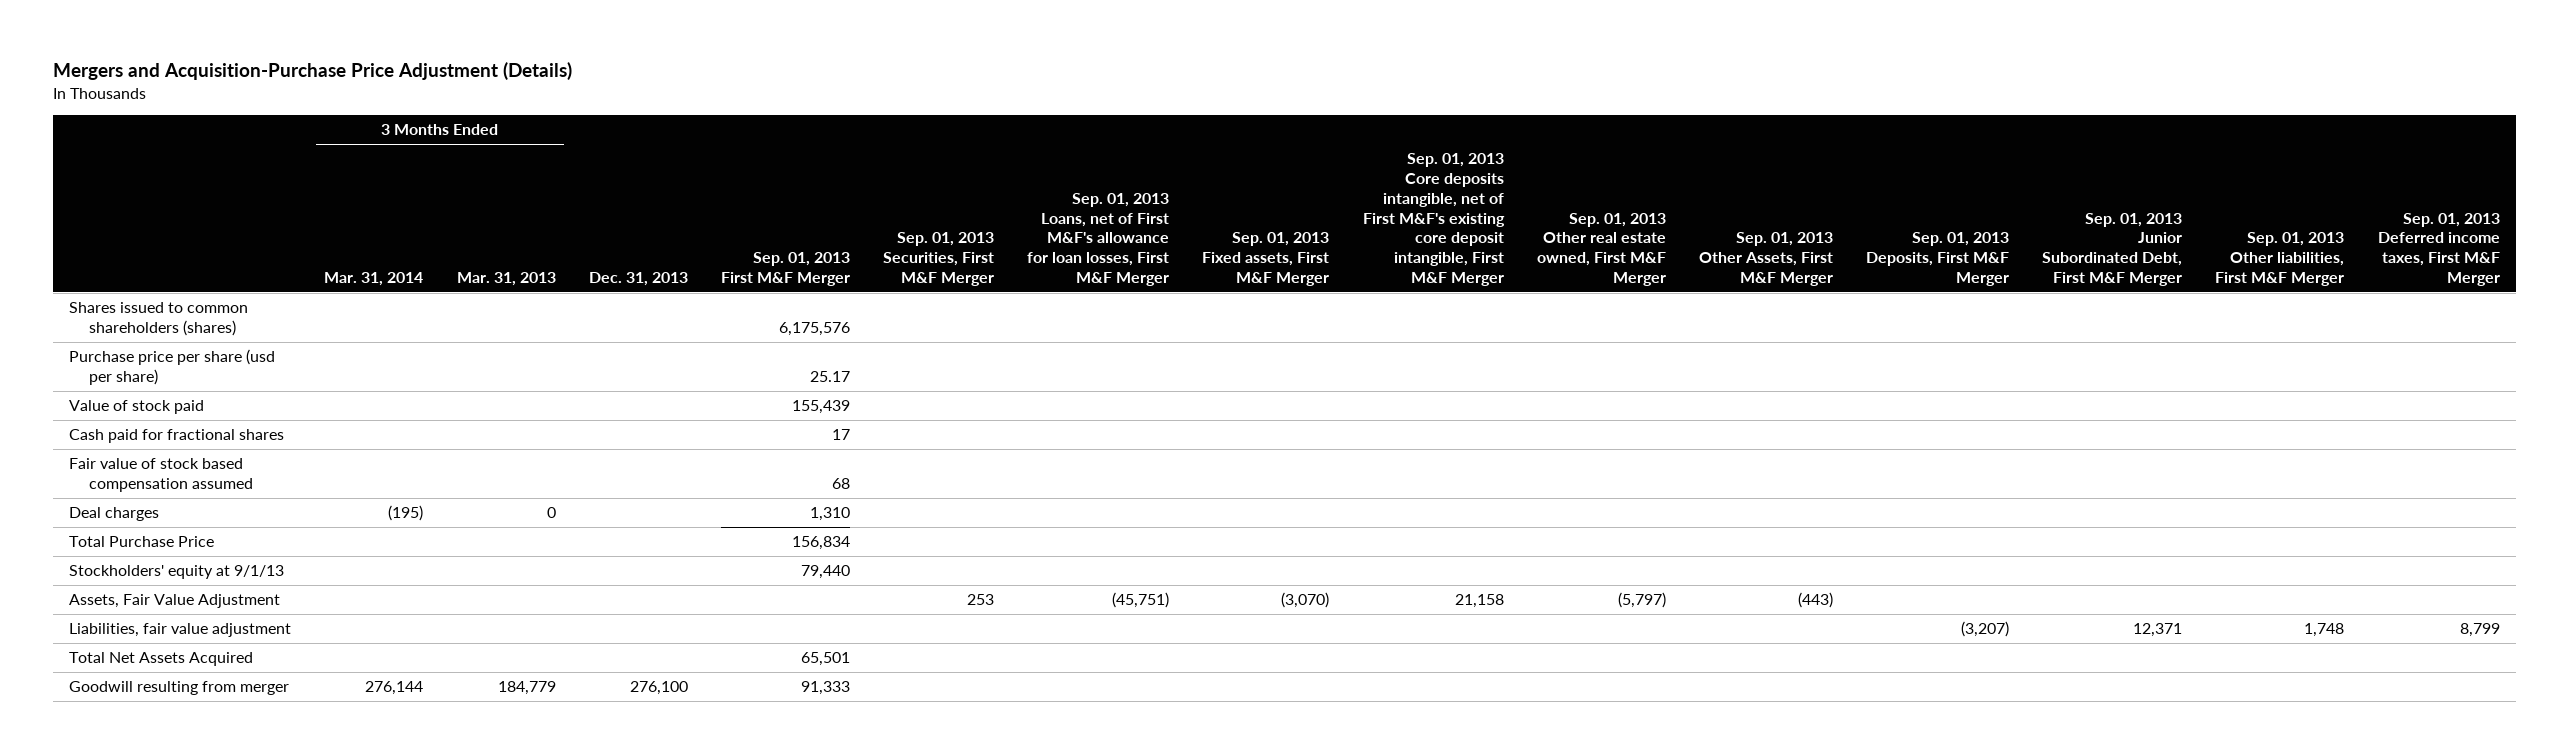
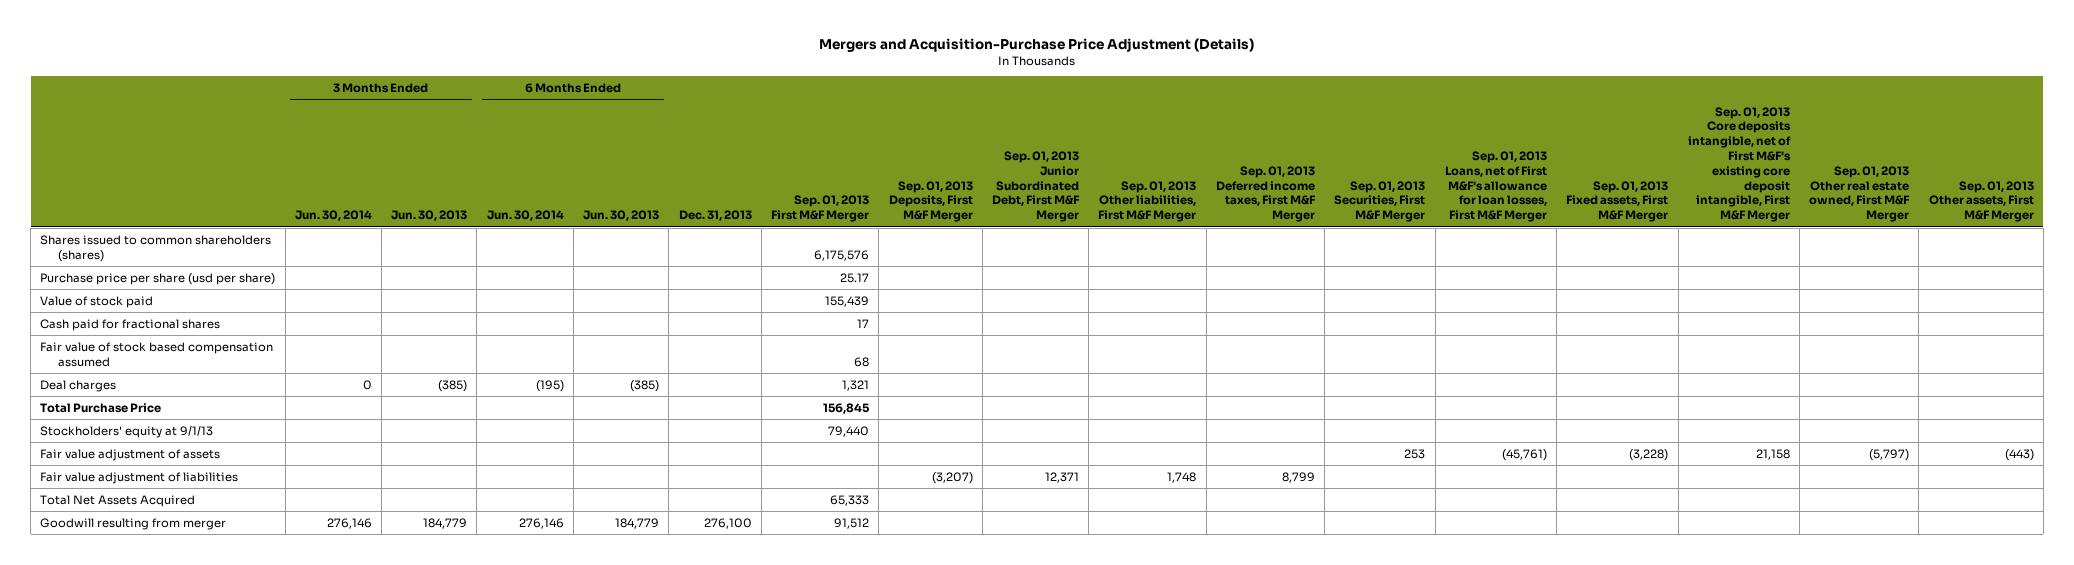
- | 3 Months Ended Mar. 31, 2014 | 3 Months Ended Mar. 31, 2013 | Dec. 31, 2013 | Sep. 01, 2013 First M&F Merger | Sep. 01, 2013 Securities, First M&F Merger | Sep. 01, 2013 Loans, net of First M&F's allowance for loan losses, First M&F Merger | Sep. 01, 2013 Fixed assets, First M&F Merger | Sep. 01, 2013 Core deposits intangible, net of First M&F's existing core deposit intangible, First M&F Merger | Sep. 01, 2013 Other real estate owned, First M&F Merger | Sep. 01, 2013 Other Assets, First M&F Merger | Sep. 01, 2013 Deposits, First M&F Merger | Sep. 01, 2013 Junior Subordinated Debt, First M&F Merger | Sep. 01, 2013 Other liabilities, First M&F Merger | Sep. 01, 2013 Deferred income taxes, First M&F Merger
+ | 3 Months Ended Jun. 30, 2014 | 3 Months Ended Jun. 30, 2013 | 6 Months Ended Jun. 30, 2014 | 6 Months Ended Jun. 30, 2013 | Dec. 31, 2013 | Sep. 01, 2013 First M&F Merger | Sep. 01, 2013 Deposits, First M&F Merger | Sep. 01, 2013 Junior Subordinated Debt, First M&F Merger | Sep. 01, 2013 Other liabilities, First M&F Merger | Sep. 01, 2013 Deferred income taxes, First M&F Merger | Sep. 01, 2013 Securities, First M&F Merger | Sep. 01, 2013 Loans, net of First M&F's allowance for loan losses, First M&F Merger | Sep. 01, 2013 Fixed assets, First M&F Merger | Sep. 01, 2013 Core deposits intangible, net of First M&F's existing core deposit intangible, First M&F Merger | Sep. 01, 2013 Other real estate owned, First M&F Merger | Sep. 01, 2013 Other assets, First M&F Merger
- Deal charges | (195) | 0 | | 1,310 | | | | | | | | | |
- Total Purchase Price | | | | 156,834 | | | | | | | | | |
+ Deal charges | 0 | (385) | (195) | (385) | | 1,321 | | | | | | | | | |
+ Total Purchase Price | | | | | | 156,845 | | | | | | | | | |
- Assets, Fair Value Adjustment | | | | | 253 | (45,751) | (3,070) | 21,158 | (5,797) | (443) | | | |
- Liabilities, fair value adjustment | | | | | | | | | | | (3,207) | 12,371 | 1,748 | 8,799
- Total Net Assets Acquired | | | | 65,501 | | | | | | | | | |
- Goodwill resulting from merger | 276,144 | 184,779 | 276,100 | 91,333 | | | | | | | | | |
+ Fair value adjustment of assets | | | | | | | | | | | 253 | (45,761) | (3,228) | 21,158 | (5,797) | (443)
+ Fair value adjustment of liabilities | | | | | | | (3,207) | 12,371 | 1,748 | 8,799 | | | | | |
+ Total Net Assets Acquired | | | | | | 65,333 | | | | | | | | | |
+ Goodwill resulting from merger | 276,146 | 184,779 | 276,146 | 184,779 | 276,100 | 91,512 | | | | | | | | | |

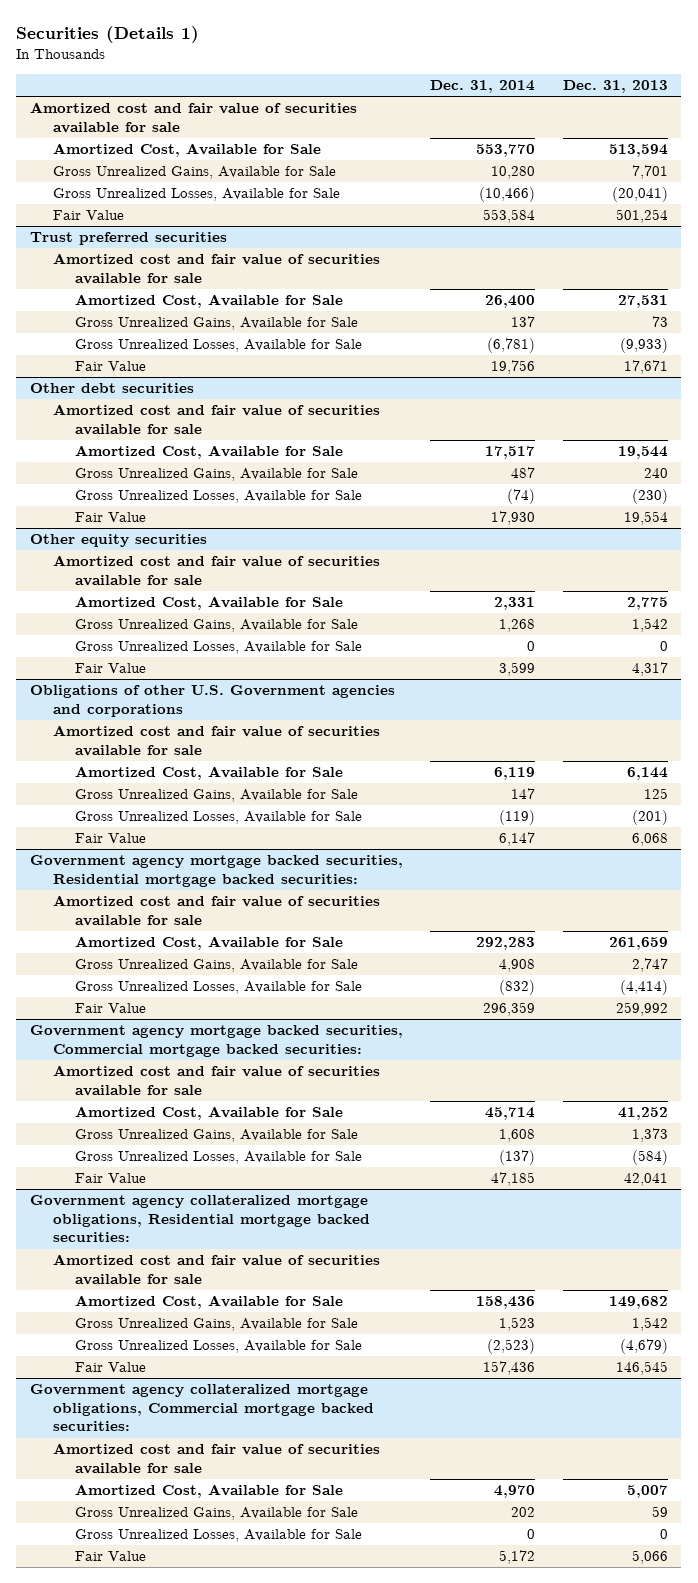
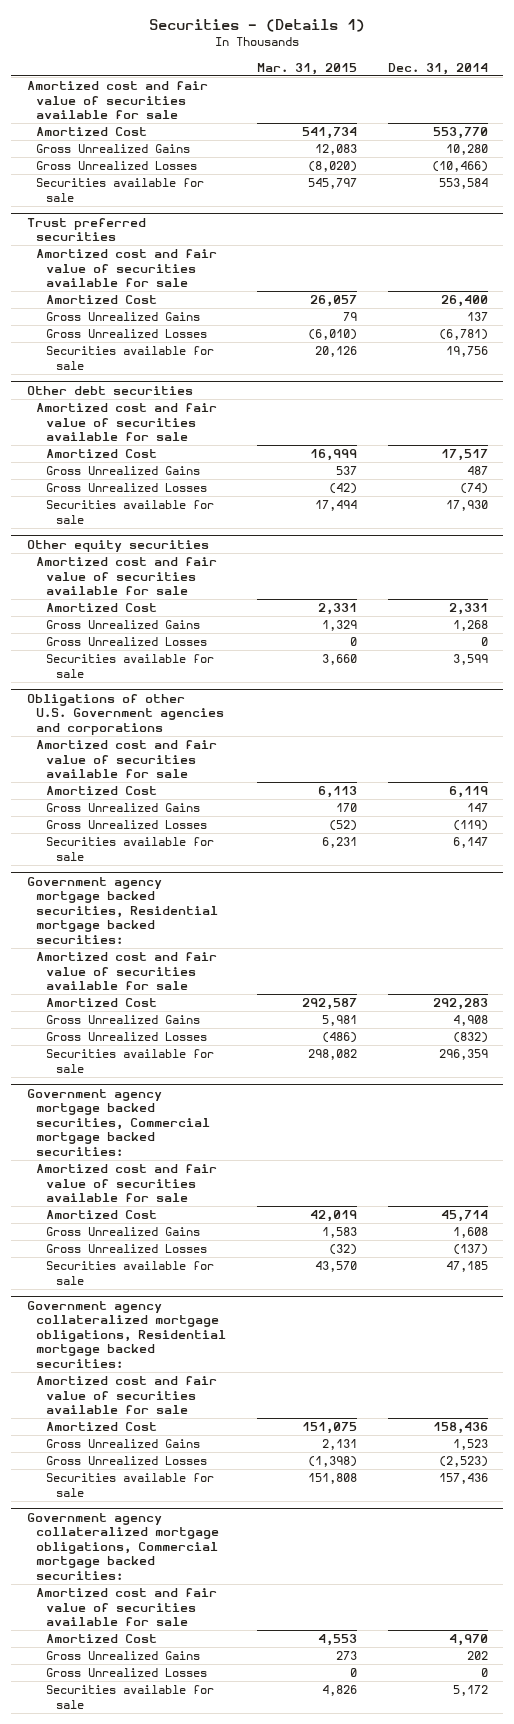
- Securities (Details 1)
+ Securities - (Details 1)
- | Dec. 31, 2014 | Dec. 31, 2013
+ | Mar. 31, 2015 | Dec. 31, 2014
- Amortized Cost, Available for Sale | 553,770 | 513,594
- Gross Unrealized Gains, Available for Sale | 10,280 | 7,701
- Gross Unrealized Losses, Available for Sale | (10,466) | (20,041)
- Fair Value | 553,584 | 501,254
+ Amortized Cost | 541,734 | 553,770
+ Gross Unrealized Gains | 12,083 | 10,280
+ Gross Unrealized Losses | (8,020) | (10,466)
+ Securities available for sale | 545,797 | 553,584
@ Trust preferred securities
- Amortized Cost, Available for Sale | 26,400 | 27,531
- Gross Unrealized Gains, Available for Sale | 137 | 73
- Gross Unrealized Losses, Available for Sale | (6,781) | (9,933)
- Fair Value | 19,756 | 17,671
+ Amortized Cost | 26,057 | 26,400
+ Gross Unrealized Gains | 79 | 137
+ Gross Unrealized Losses | (6,010) | (6,781)
+ Securities available for sale | 20,126 | 19,756
@ Other debt securities
- Amortized Cost, Available for Sale | 17,517 | 19,544
- Gross Unrealized Gains, Available for Sale | 487 | 240
- Gross Unrealized Losses, Available for Sale | (74) | (230)
- Fair Value | 17,930 | 19,554
+ Amortized Cost | 16,999 | 17,517
+ Gross Unrealized Gains | 537 | 487
+ Gross Unrealized Losses | (42) | (74)
+ Securities available for sale | 17,494 | 17,930
@ Other equity securities
- Amortized Cost, Available for Sale | 2,331 | 2,775
- Gross Unrealized Gains, Available for Sale | 1,268 | 1,542
- Gross Unrealized Losses, Available for Sale | 0 | 0
- Fair Value | 3,599 | 4,317
+ Amortized Cost | 2,331 | 2,331
+ Gross Unrealized Gains | 1,329 | 1,268
+ Gross Unrealized Losses | 0 | 0
+ Securities available for sale | 3,660 | 3,599
@ Obligations of other U.S. Government agencies and corporations
- Amortized Cost, Available for Sale | 6,119 | 6,144
- Gross Unrealized Gains, Available for Sale | 147 | 125
- Gross Unrealized Losses, Available for Sale | (119) | (201)
- Fair Value | 6,147 | 6,068
+ Amortized Cost | 6,113 | 6,119
+ Gross Unrealized Gains | 170 | 147
+ Gross Unrealized Losses | (52) | (119)
+ Securities available for sale | 6,231 | 6,147
@ Government agency mortgage backed securities, Residential mortgage backed securities:
- Amortized Cost, Available for Sale | 292,283 | 261,659
- Gross Unrealized Gains, Available for Sale | 4,908 | 2,747
- Gross Unrealized Losses, Available for Sale | (832) | (4,414)
- Fair Value | 296,359 | 259,992
+ Amortized Cost | 292,587 | 292,283
+ Gross Unrealized Gains | 5,981 | 4,908
+ Gross Unrealized Losses | (486) | (832)
+ Securities available for sale | 298,082 | 296,359
@ Government agency mortgage backed securities, Commercial mortgage backed securities:
- Amortized Cost, Available for Sale | 45,714 | 41,252
- Gross Unrealized Gains, Available for Sale | 1,608 | 1,373
- Gross Unrealized Losses, Available for Sale | (137) | (584)
- Fair Value | 47,185 | 42,041
+ Amortized Cost | 42,019 | 45,714
+ Gross Unrealized Gains | 1,583 | 1,608
+ Gross Unrealized Losses | (32) | (137)
+ Securities available for sale | 43,570 | 47,185
@ Government agency collateralized mortgage obligations, Residential mortgage backed securities:
- Amortized Cost, Available for Sale | 158,436 | 149,682
- Gross Unrealized Gains, Available for Sale | 1,523 | 1,542
- Gross Unrealized Losses, Available for Sale | (2,523) | (4,679)
- Fair Value | 157,436 | 146,545
+ Amortized Cost | 151,075 | 158,436
+ Gross Unrealized Gains | 2,131 | 1,523
+ Gross Unrealized Losses | (1,398) | (2,523)
+ Securities available for sale | 151,808 | 157,436
@ Government agency collateralized mortgage obligations, Commercial mortgage backed securities:
- Amortized Cost, Available for Sale | 4,970 | 5,007
- Gross Unrealized Gains, Available for Sale | 202 | 59
- Gross Unrealized Losses, Available for Sale | 0 | 0
- Fair Value | 5,172 | 5,066
+ Amortized Cost | 4,553 | 4,970
+ Gross Unrealized Gains | 273 | 202
+ Gross Unrealized Losses | 0 | 0
+ Securities available for sale | 4,826 | 5,172

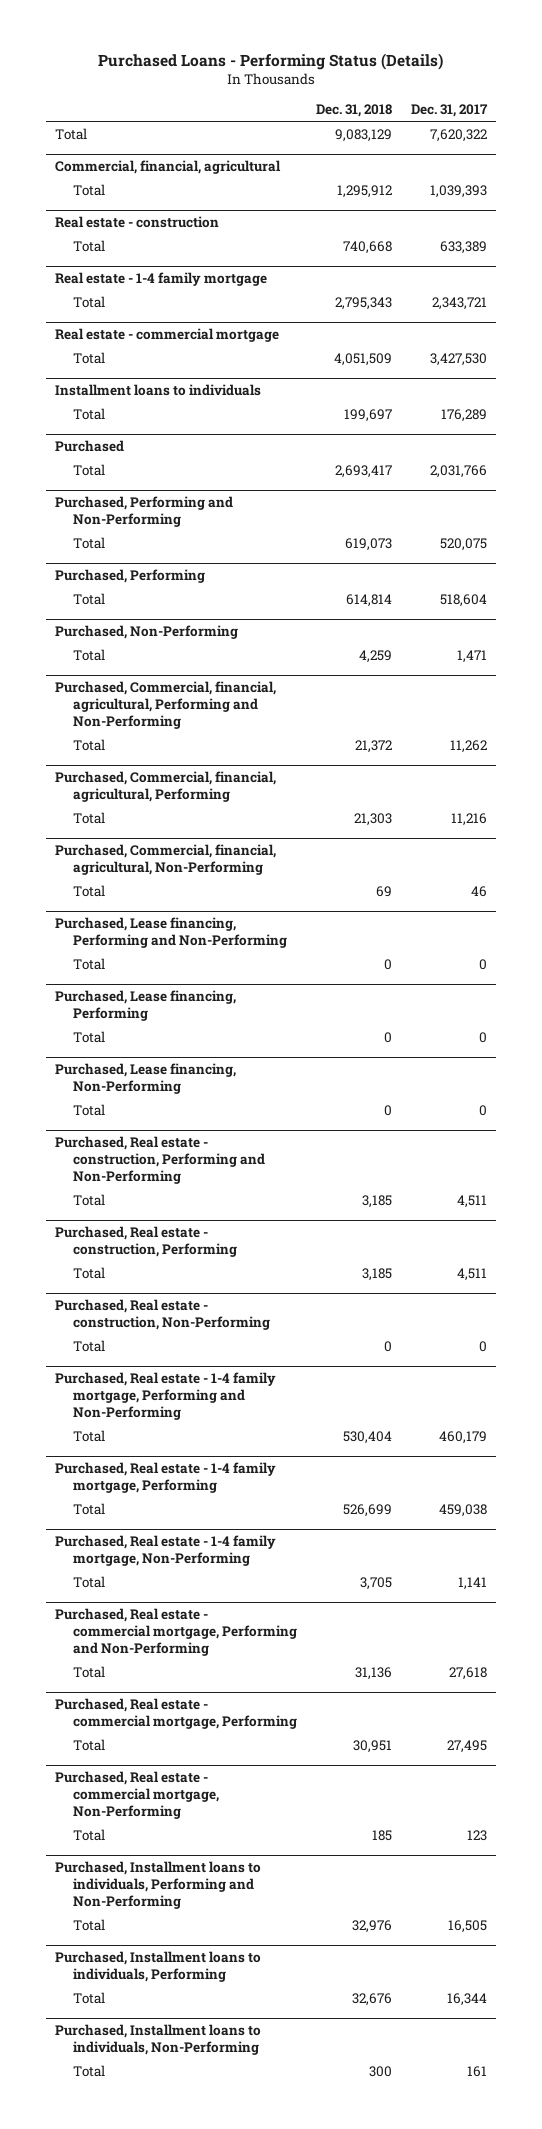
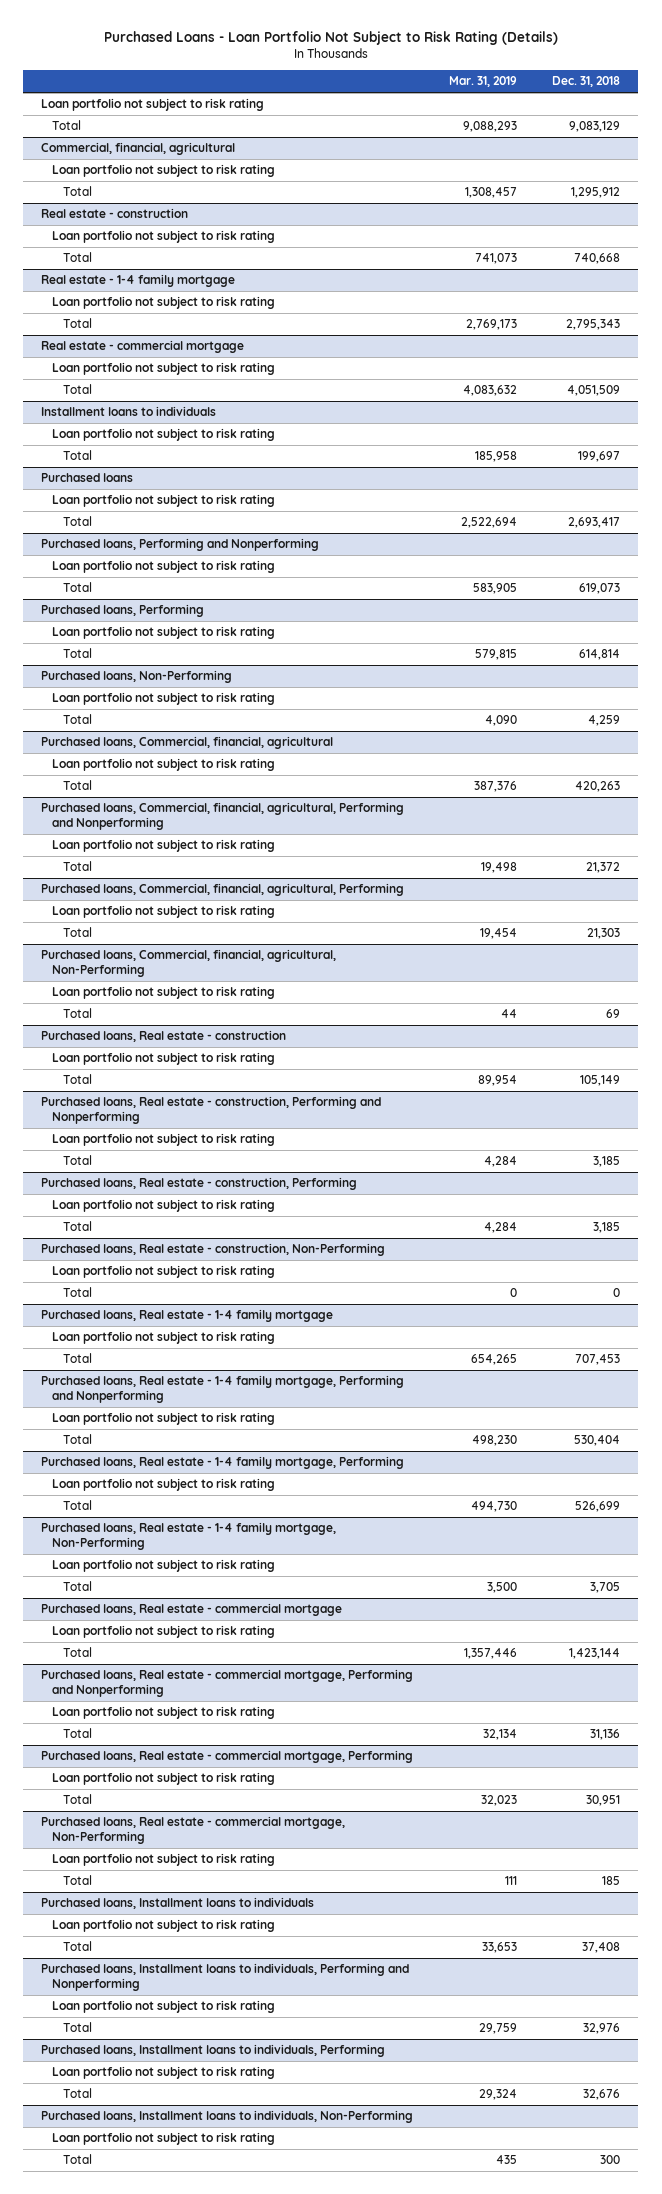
- Purchased Loans - Performing Status (Details)
+ Purchased Loans - Loan Portfolio Not Subject to Risk Rating (Details)
- | Dec. 31, 2018 | Dec. 31, 2017
+ | Mar. 31, 2019 | Dec. 31, 2018
+ Loan portfolio not subject to risk rating
@ Commercial, financial, agricultural
+ Loan portfolio not subject to risk rating
@ Real estate - construction
+ Loan portfolio not subject to risk rating
@ Real estate - 1-4 family mortgage
+ Loan portfolio not subject to risk rating
@ Real estate - commercial mortgage
+ Loan portfolio not subject to risk rating
@ Installment loans to individuals
+ Loan portfolio not subject to risk rating
- Purchased
+ Purchased loans
+ Loan portfolio not subject to risk rating
- Purchased, Performing and Non-Performing
+ Purchased loans, Performing and Nonperforming
+ Loan portfolio not subject to risk rating
- Purchased, Performing
+ Purchased loans, Performing
+ Loan portfolio not subject to risk rating
- Purchased, Non-Performing
+ Purchased loans, Non-Performing
+ Loan portfolio not subject to risk rating
- Purchased, Commercial, financial, agricultural, Performing and Non-Performing
+ Purchased loans, Commercial, financial, agricultural
+ Loan portfolio not subject to risk rating
+ Total | 387,376 | 420,263
+ Purchased loans, Commercial, financial, agricultural, Performing and Nonperforming
+ Loan portfolio not subject to risk rating
- Purchased, Commercial, financial, agricultural, Performing
+ Purchased loans, Commercial, financial, agricultural, Performing
+ Loan portfolio not subject to risk rating
- Purchased, Commercial, financial, agricultural, Non-Performing
+ Purchased loans, Commercial, financial, agricultural, Non-Performing
+ Loan portfolio not subject to risk rating
- Purchased, Lease financing, Performing and Non-Performing
- Total | 0 | 0
- Purchased, Lease financing, Performing
- Total | 0 | 0
- Purchased, Lease financing, Non-Performing
- Total | 0 | 0
- Purchased, Real estate - construction, Performing and Non-Performing
+ Purchased loans, Real estate - construction
+ Loan portfolio not subject to risk rating
+ Total | 89,954 | 105,149
+ Purchased loans, Real estate - construction, Performing and Nonperforming
+ Loan portfolio not subject to risk rating
- Purchased, Real estate - construction, Performing
+ Purchased loans, Real estate - construction, Performing
+ Loan portfolio not subject to risk rating
- Purchased, Real estate - construction, Non-Performing
+ Purchased loans, Real estate - construction, Non-Performing
+ Loan portfolio not subject to risk rating
- Purchased, Real estate - 1-4 family mortgage, Performing and Non-Performing
+ Purchased loans, Real estate - 1-4 family mortgage
+ Loan portfolio not subject to risk rating
+ Total | 654,265 | 707,453
+ Purchased loans, Real estate - 1-4 family mortgage, Performing and Nonperforming
+ Loan portfolio not subject to risk rating
- Purchased, Real estate - 1-4 family mortgage, Performing
+ Purchased loans, Real estate - 1-4 family mortgage, Performing
+ Loan portfolio not subject to risk rating
- Purchased, Real estate - 1-4 family mortgage, Non-Performing
+ Purchased loans, Real estate - 1-4 family mortgage, Non-Performing
+ Loan portfolio not subject to risk rating
- Purchased, Real estate - commercial mortgage, Performing and Non-Performing
+ Purchased loans, Real estate - commercial mortgage
+ Loan portfolio not subject to risk rating
+ Total | 1,357,446 | 1,423,144
+ Purchased loans, Real estate - commercial mortgage, Performing and Nonperforming
+ Loan portfolio not subject to risk rating
- Purchased, Real estate - commercial mortgage, Performing
+ Purchased loans, Real estate - commercial mortgage, Performing
+ Loan portfolio not subject to risk rating
- Purchased, Real estate - commercial mortgage, Non-Performing
+ Purchased loans, Real estate - commercial mortgage, Non-Performing
+ Loan portfolio not subject to risk rating
- Purchased, Installment loans to individuals, Performing and Non-Performing
+ Purchased loans, Installment loans to individuals
+ Loan portfolio not subject to risk rating
+ Total | 33,653 | 37,408
+ Purchased loans, Installment loans to individuals, Performing and Nonperforming
+ Loan portfolio not subject to risk rating
- Purchased, Installment loans to individuals, Performing
+ Purchased loans, Installment loans to individuals, Performing
+ Loan portfolio not subject to risk rating
- Purchased, Installment loans to individuals, Non-Performing
+ Purchased loans, Installment loans to individuals, Non-Performing
+ Loan portfolio not subject to risk rating

